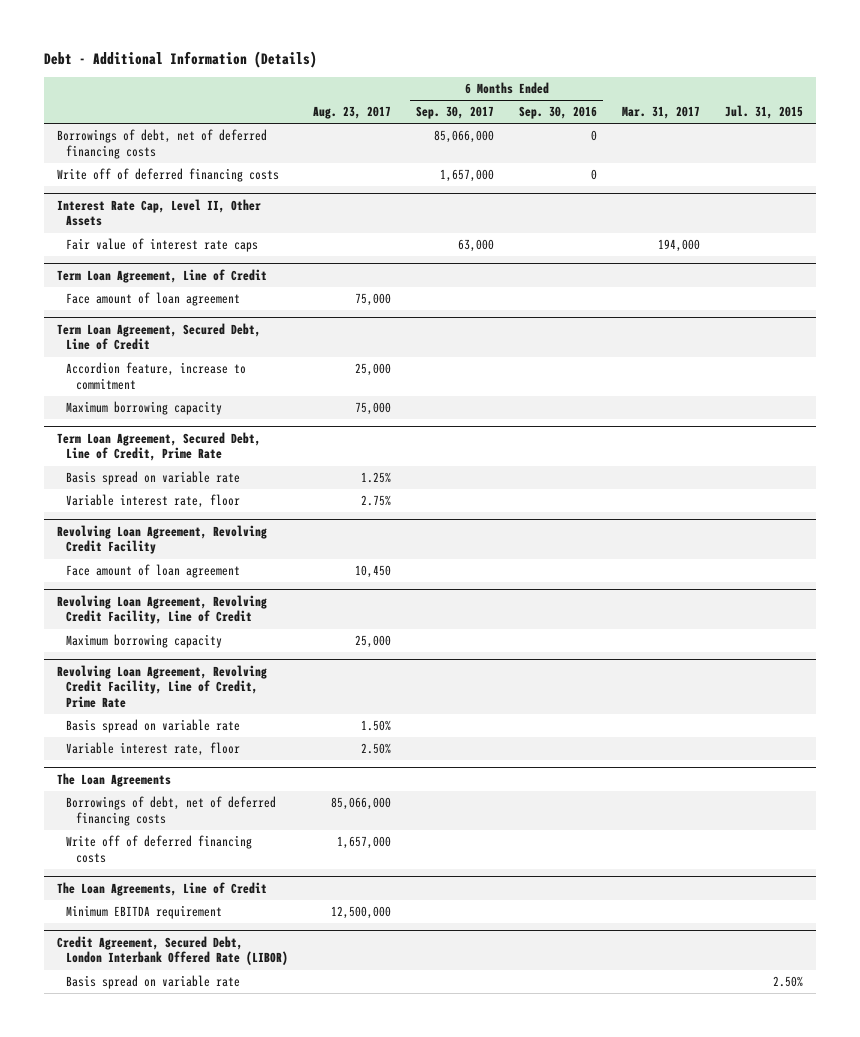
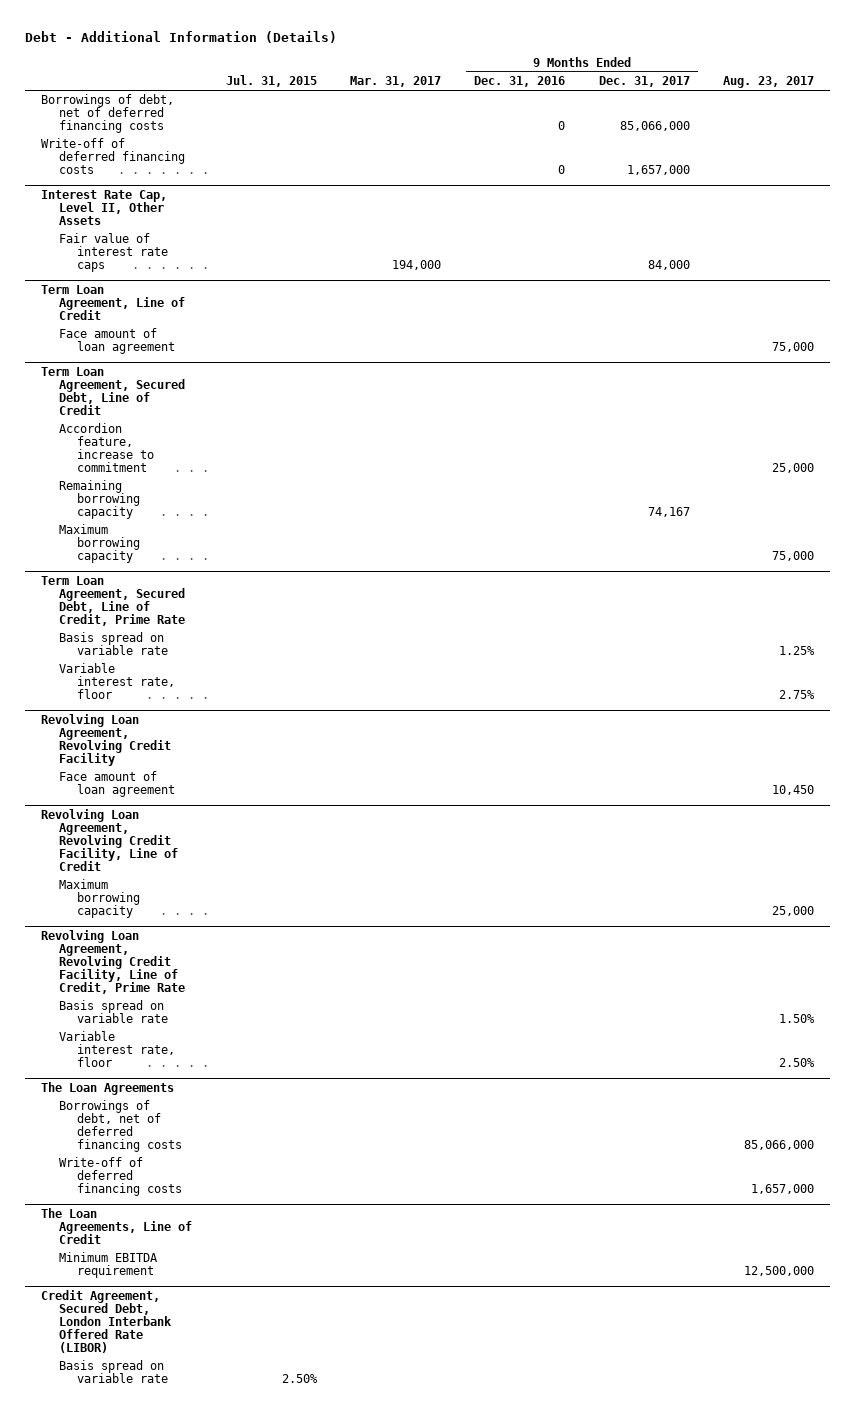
- | Aug. 23, 2017 | 6 Months Ended Sep. 30, 2017 | 6 Months Ended Sep. 30, 2016 | Mar. 31, 2017 | Jul. 31, 2015
+ | Jul. 31, 2015 | Mar. 31, 2017 | 9 Months Ended Dec. 31, 2016 | 9 Months Ended Dec. 31, 2017 | Aug. 23, 2017
- Write off of deferred financing costs | | 1,657,000 | 0 | |
+ Write-off of deferred financing costs | | | 0 | 1,657,000 |
@ Term Loan Agreement, Secured Debt, Line of Credit
+ Remaining borrowing capacity | | | | 74,167 |
@ The Loan Agreements
- Write off of deferred financing costs | 1,657,000 | | | |
+ Write-off of deferred financing costs | | | | | 1,657,000

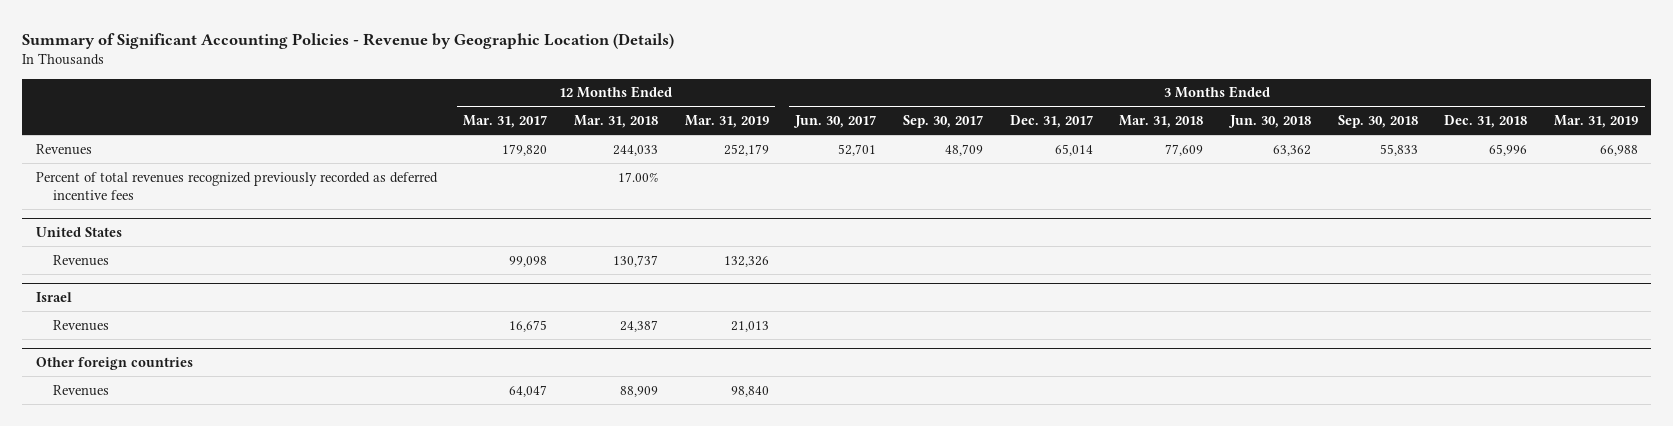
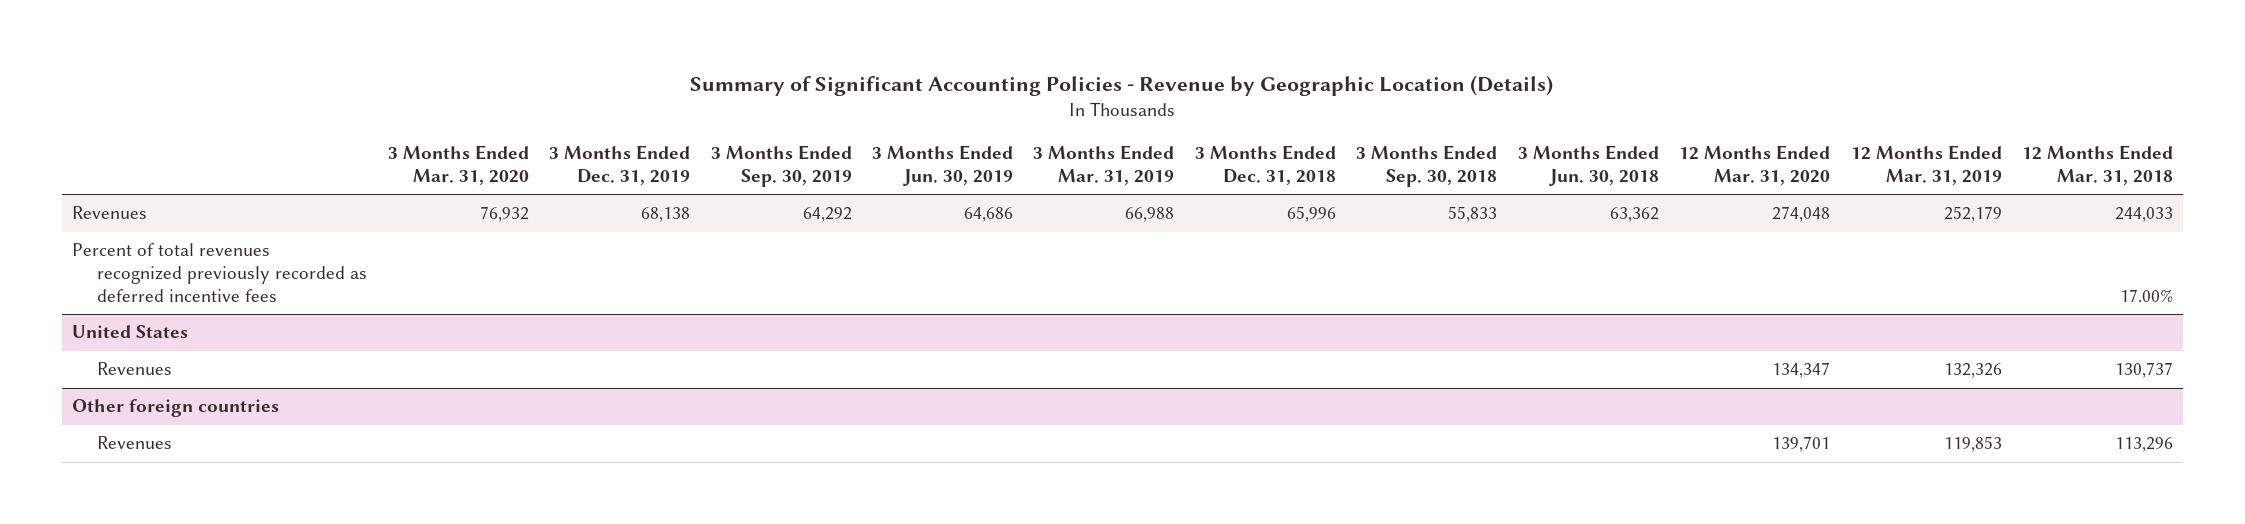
- | 12 Months Ended Mar. 31, 2017 | 12 Months Ended Mar. 31, 2018 | 12 Months Ended Mar. 31, 2019 | 3 Months Ended Jun. 30, 2017 | 3 Months Ended Sep. 30, 2017 | 3 Months Ended Dec. 31, 2017 | 3 Months Ended Mar. 31, 2018 | 3 Months Ended Jun. 30, 2018 | 3 Months Ended Sep. 30, 2018 | 3 Months Ended Dec. 31, 2018 | 3 Months Ended Mar. 31, 2019
+ | 3 Months Ended Mar. 31, 2020 | 3 Months Ended Dec. 31, 2019 | 3 Months Ended Sep. 30, 2019 | 3 Months Ended Jun. 30, 2019 | 3 Months Ended Mar. 31, 2019 | 3 Months Ended Dec. 31, 2018 | 3 Months Ended Sep. 30, 2018 | 3 Months Ended Jun. 30, 2018 | 12 Months Ended Mar. 31, 2020 | 12 Months Ended Mar. 31, 2019 | 12 Months Ended Mar. 31, 2018
- Israel
- Revenues | 16,675 | 24,387 | 21,013 | | | | | | | |
@ Other foreign countries
- Revenues | 64,047 | 88,909 | 98,840 | | | | | | | |
+ Revenues | | | | | | | | | 139,701 | 119,853 | 113,296

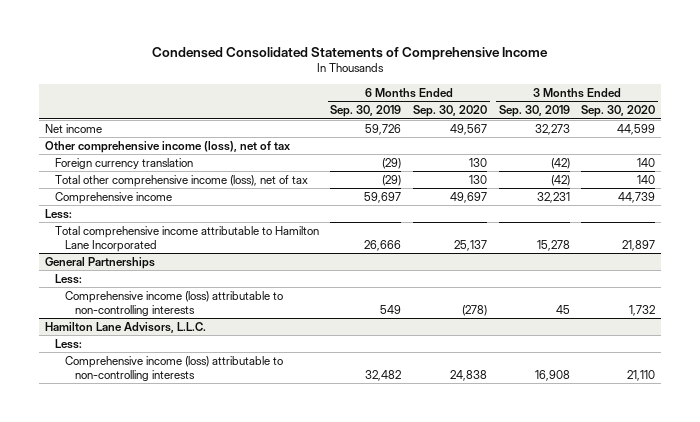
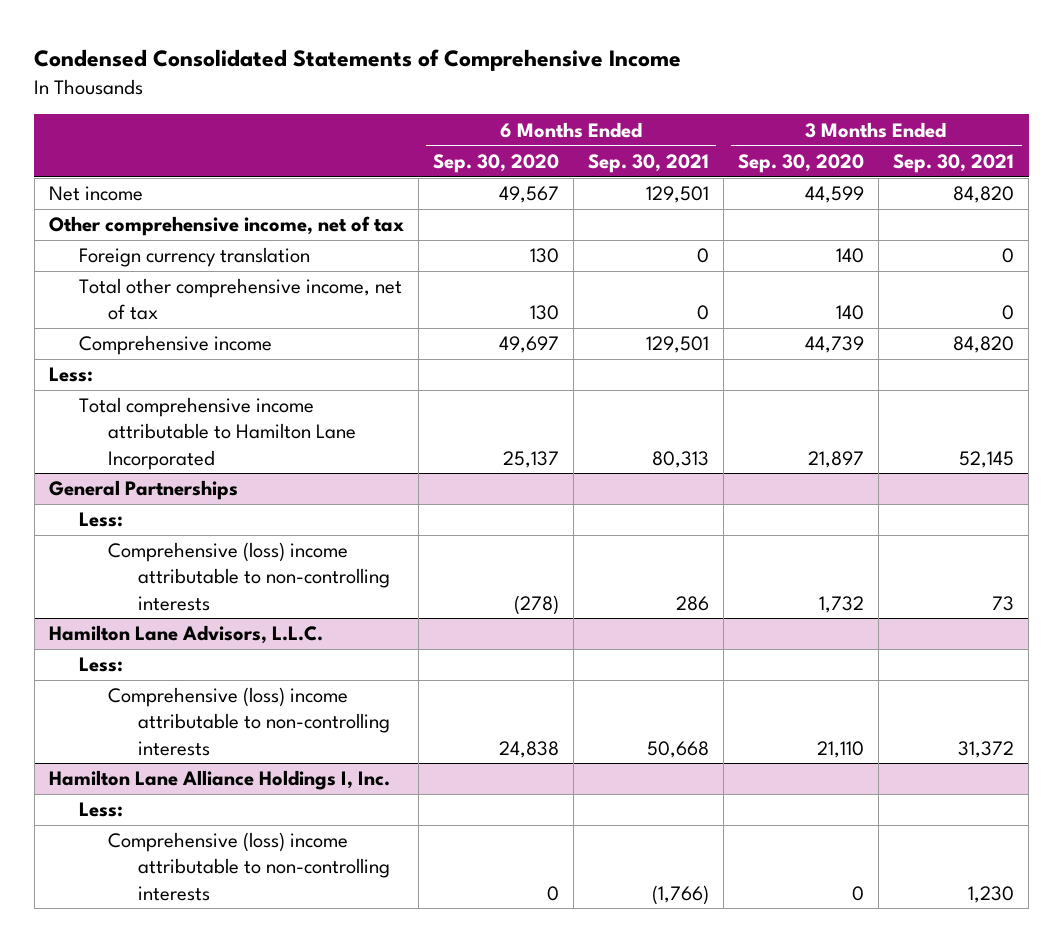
- | 6 Months Ended Sep. 30, 2019 | 6 Months Ended Sep. 30, 2020 | 3 Months Ended Sep. 30, 2019 | 3 Months Ended Sep. 30, 2020
+ | 6 Months Ended Sep. 30, 2020 | 6 Months Ended Sep. 30, 2021 | 3 Months Ended Sep. 30, 2020 | 3 Months Ended Sep. 30, 2021
- Other comprehensive income (loss), net of tax
+ Other comprehensive income, net of tax
- Total other comprehensive income (loss), net of tax | (29) | 130 | (42) | 140
+ Total other comprehensive income, net of tax | 130 | 0 | 140 | 0
@ General Partnerships
- Comprehensive income (loss) attributable to non-controlling interests | 549 | (278) | 45 | 1,732
+ Comprehensive (loss) income attributable to non-controlling interests | (278) | 286 | 1,732 | 73
@ Hamilton Lane Advisors, L.L.C.
- Comprehensive income (loss) attributable to non-controlling interests | 32,482 | 24,838 | 16,908 | 21,110
+ Comprehensive (loss) income attributable to non-controlling interests | 24,838 | 50,668 | 21,110 | 31,372
+ Hamilton Lane Alliance Holdings I, Inc.
+ Less:
+ Comprehensive (loss) income attributable to non-controlling interests | 0 | (1,766) | 0 | 1,230

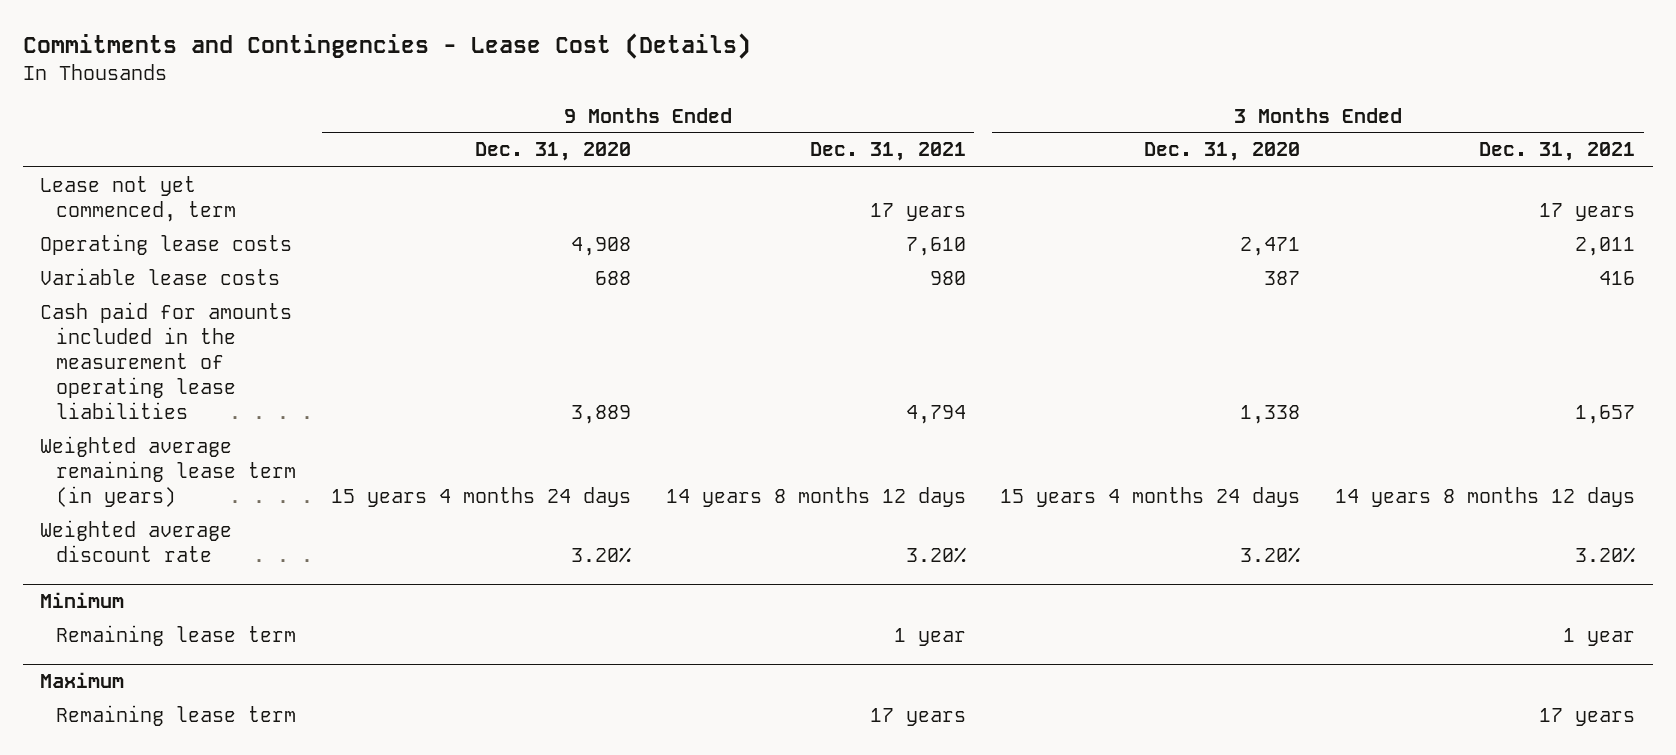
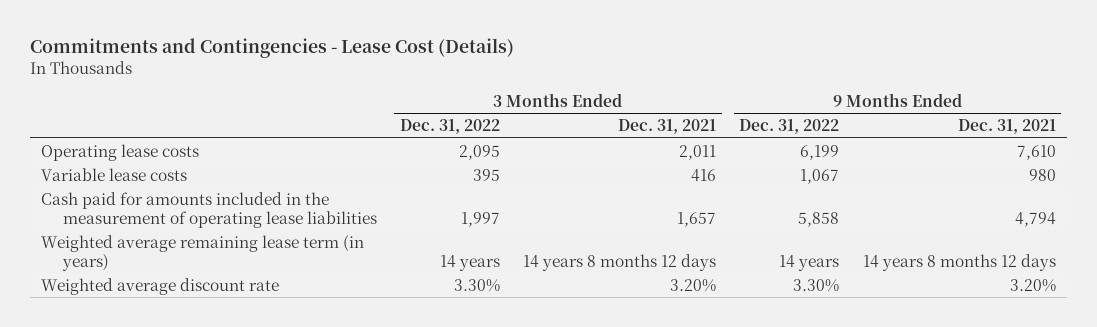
- | 9 Months Ended Dec. 31, 2020 | 9 Months Ended Dec. 31, 2021 | 3 Months Ended Dec. 31, 2020 | 3 Months Ended Dec. 31, 2021
+ | 3 Months Ended Dec. 31, 2022 | 3 Months Ended Dec. 31, 2021 | 9 Months Ended Dec. 31, 2022 | 9 Months Ended Dec. 31, 2021
- Lease not yet commenced, term | | 17 years | | 17 years
- Minimum
- Remaining lease term | | 1 year | | 1 year
- Maximum
- Remaining lease term | | 17 years | | 17 years

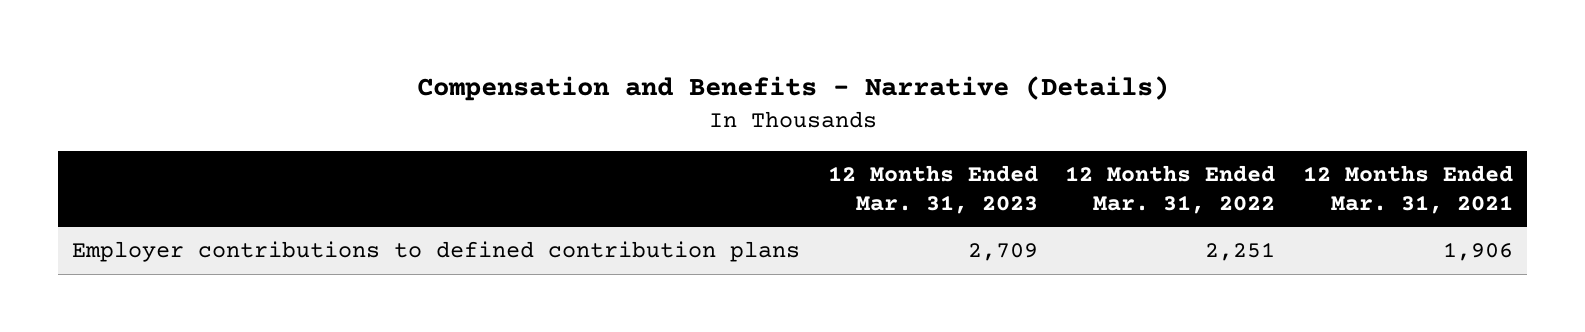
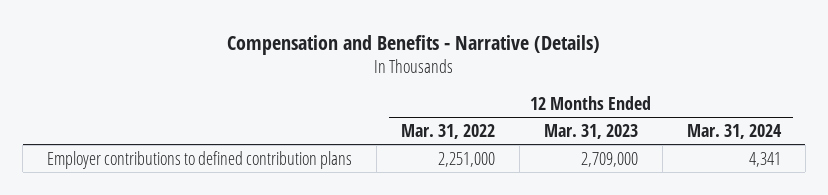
- | 12 Months Ended Mar. 31, 2023 | 12 Months Ended Mar. 31, 2022 | 12 Months Ended Mar. 31, 2021
+ | 12 Months Ended Mar. 31, 2022 | 12 Months Ended Mar. 31, 2023 | 12 Months Ended Mar. 31, 2024
- Employer contributions to defined contribution plans | 2,709 | 2,251 | 1,906
+ Employer contributions to defined contribution plans | 2,251,000 | 2,709,000 | 4,341

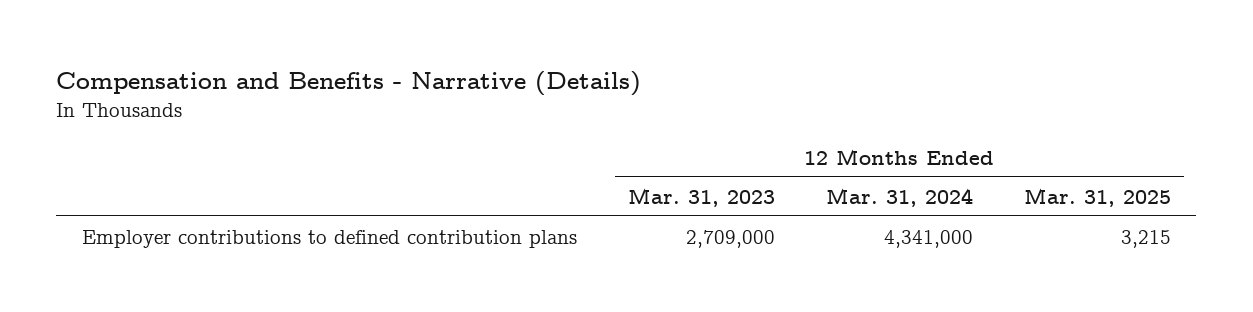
- | 12 Months Ended Mar. 31, 2022 | 12 Months Ended Mar. 31, 2023 | 12 Months Ended Mar. 31, 2024
+ | 12 Months Ended Mar. 31, 2023 | 12 Months Ended Mar. 31, 2024 | 12 Months Ended Mar. 31, 2025
- Employer contributions to defined contribution plans | 2,251,000 | 2,709,000 | 4,341
+ Employer contributions to defined contribution plans | 2,709,000 | 4,341,000 | 3,215

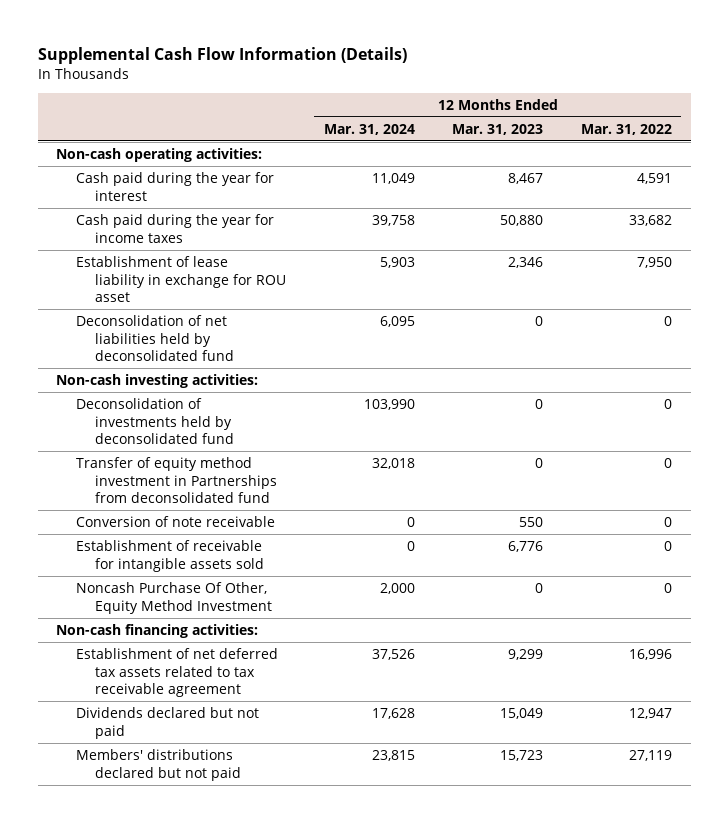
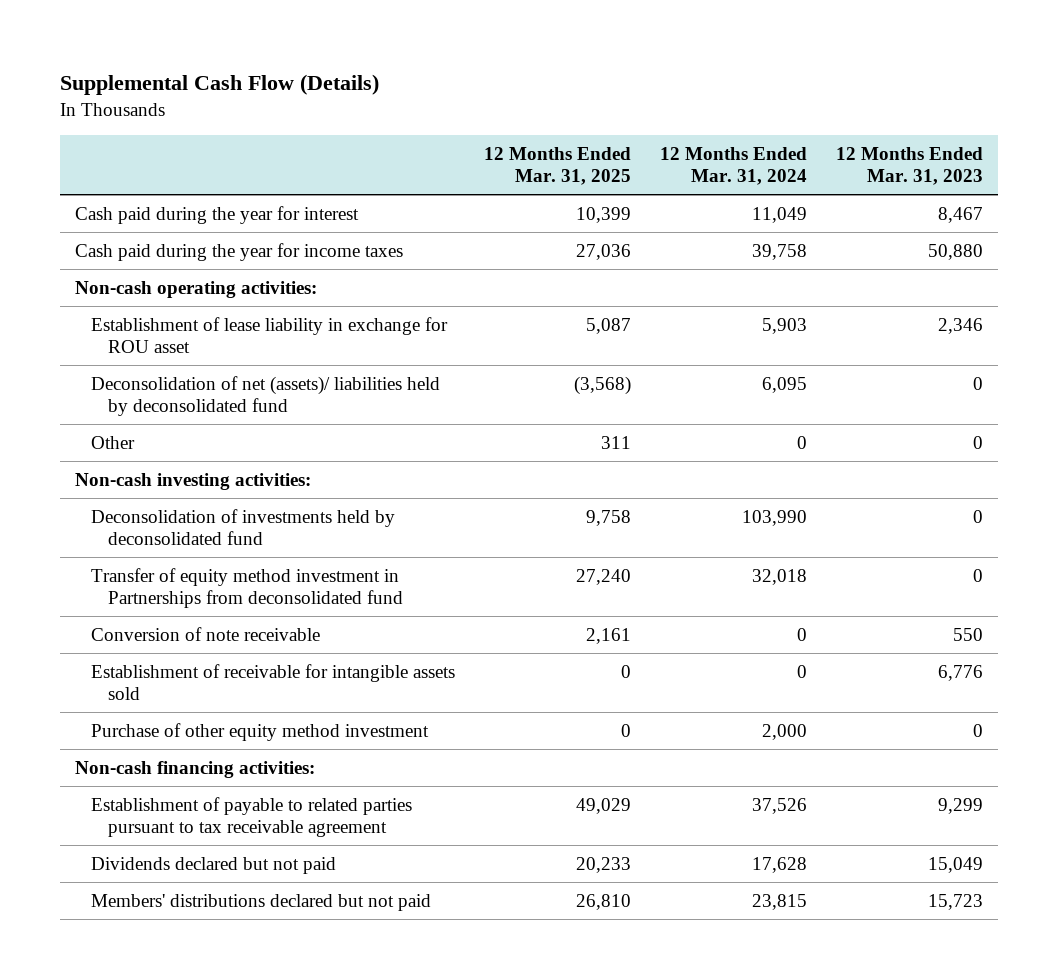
- Supplemental Cash Flow Information (Details)
+ Supplemental Cash Flow (Details)
- | 12 Months Ended Mar. 31, 2024 | 12 Months Ended Mar. 31, 2023 | 12 Months Ended Mar. 31, 2022
+ | 12 Months Ended Mar. 31, 2025 | 12 Months Ended Mar. 31, 2024 | 12 Months Ended Mar. 31, 2023
moved down: Non-cash operating activities:
- Deconsolidation of net liabilities held by deconsolidated fund | 6,095 | 0 | 0
+ Deconsolidation of net (assets)/ liabilities held by deconsolidated fund | (3,568) | 6,095 | 0
+ Other | 311 | 0 | 0
- Noncash Purchase Of Other, Equity Method Investment | 2,000 | 0 | 0
+ Purchase of other equity method investment | 0 | 2,000 | 0
- Establishment of net deferred tax assets related to tax receivable agreement | 37,526 | 9,299 | 16,996
+ Establishment of payable to related parties pursuant to tax receivable agreement | 49,029 | 37,526 | 9,299

